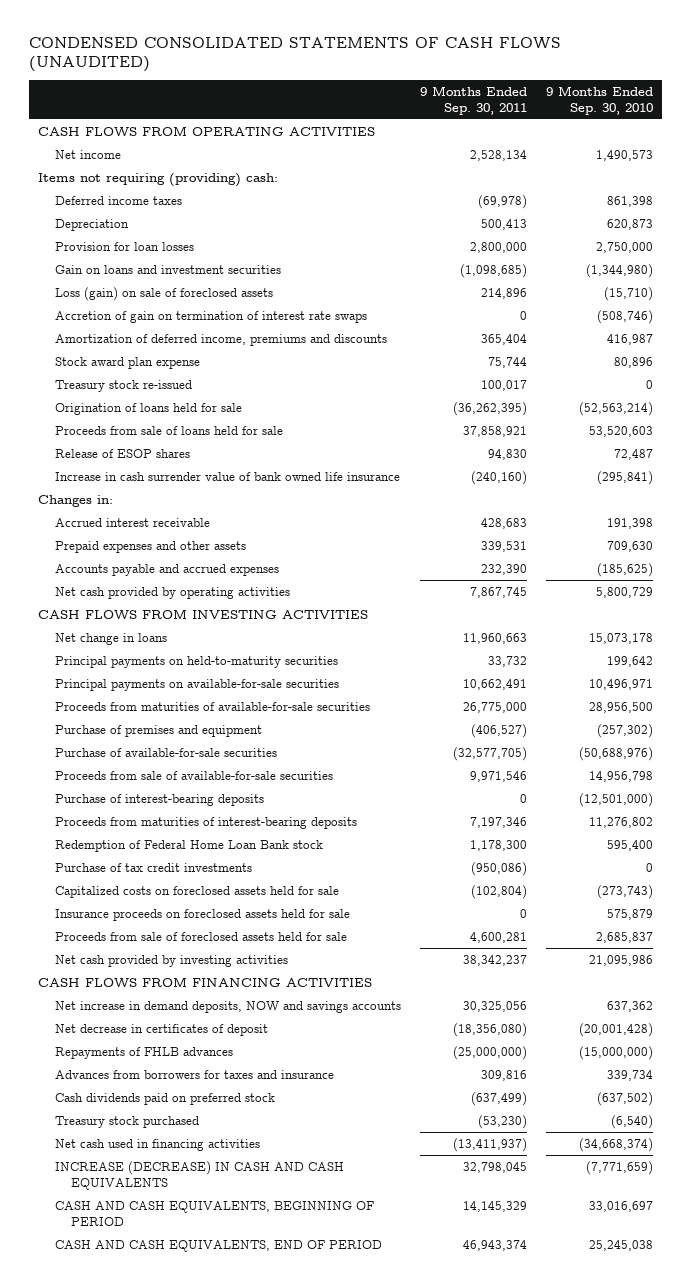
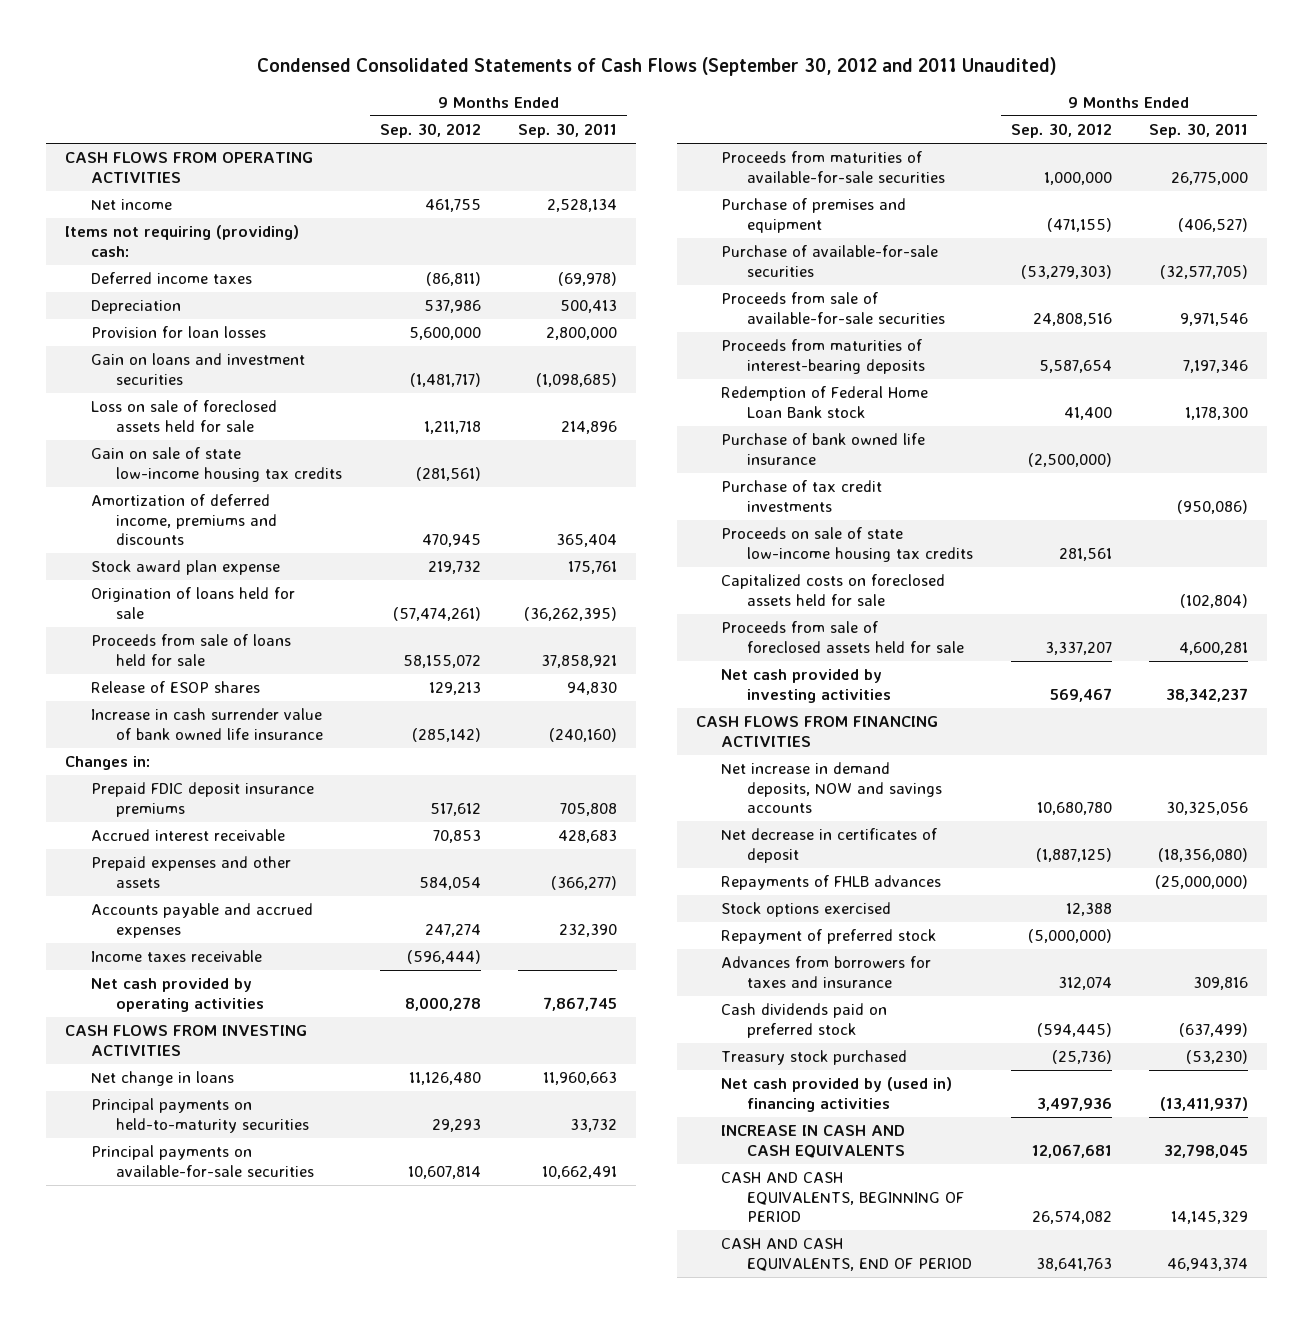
- CONDENSED CONSOLIDATED STATEMENTS OF CASH FLOWS (UNAUDITED)
+ Condensed Consolidated Statements of Cash Flows (September 30, 2012 and 2011 Unaudited)
- | 9 Months Ended Sep. 30, 2011 | 9 Months Ended Sep. 30, 2010
+ | 9 Months Ended Sep. 30, 2012 | 9 Months Ended Sep. 30, 2011
- Loss (gain) on sale of foreclosed assets | 214,896 | (15,710)
- Accretion of gain on termination of interest rate swaps | 0 | (508,746)
+ Loss on sale of foreclosed assets held for sale | 1,211,718 | 214,896
+ Gain on sale of state low-income housing tax credits | (281,561) |
- Stock award plan expense | 75,744 | 80,896
- Treasury stock re-issued | 100,017 | 0
+ Stock award plan expense | 219,732 | 175,761
+ Prepaid FDIC deposit insurance premiums | 517,612 | 705,808
- Prepaid expenses and other assets | 339,531 | 709,630
+ Prepaid expenses and other assets | 584,054 | (366,277)
+ Income taxes receivable | (596,444) |
- Purchase of interest-bearing deposits | 0 | (12,501,000)
+ Purchase of bank owned life insurance | (2,500,000) |
+ Proceeds on sale of state low-income housing tax credits | 281,561 |
- Insurance proceeds on foreclosed assets held for sale | 0 | 575,879
+ Stock options exercised | 12,388 |
+ Repayment of preferred stock | (5,000,000) |
- Net cash used in financing activities | (13,411,937) | (34,668,374)
- INCREASE (DECREASE) IN CASH AND CASH EQUIVALENTS | 32,798,045 | (7,771,659)
+ Net cash provided by (used in) financing activities | 3,497,936 | (13,411,937)
+ INCREASE IN CASH AND CASH EQUIVALENTS | 12,067,681 | 32,798,045

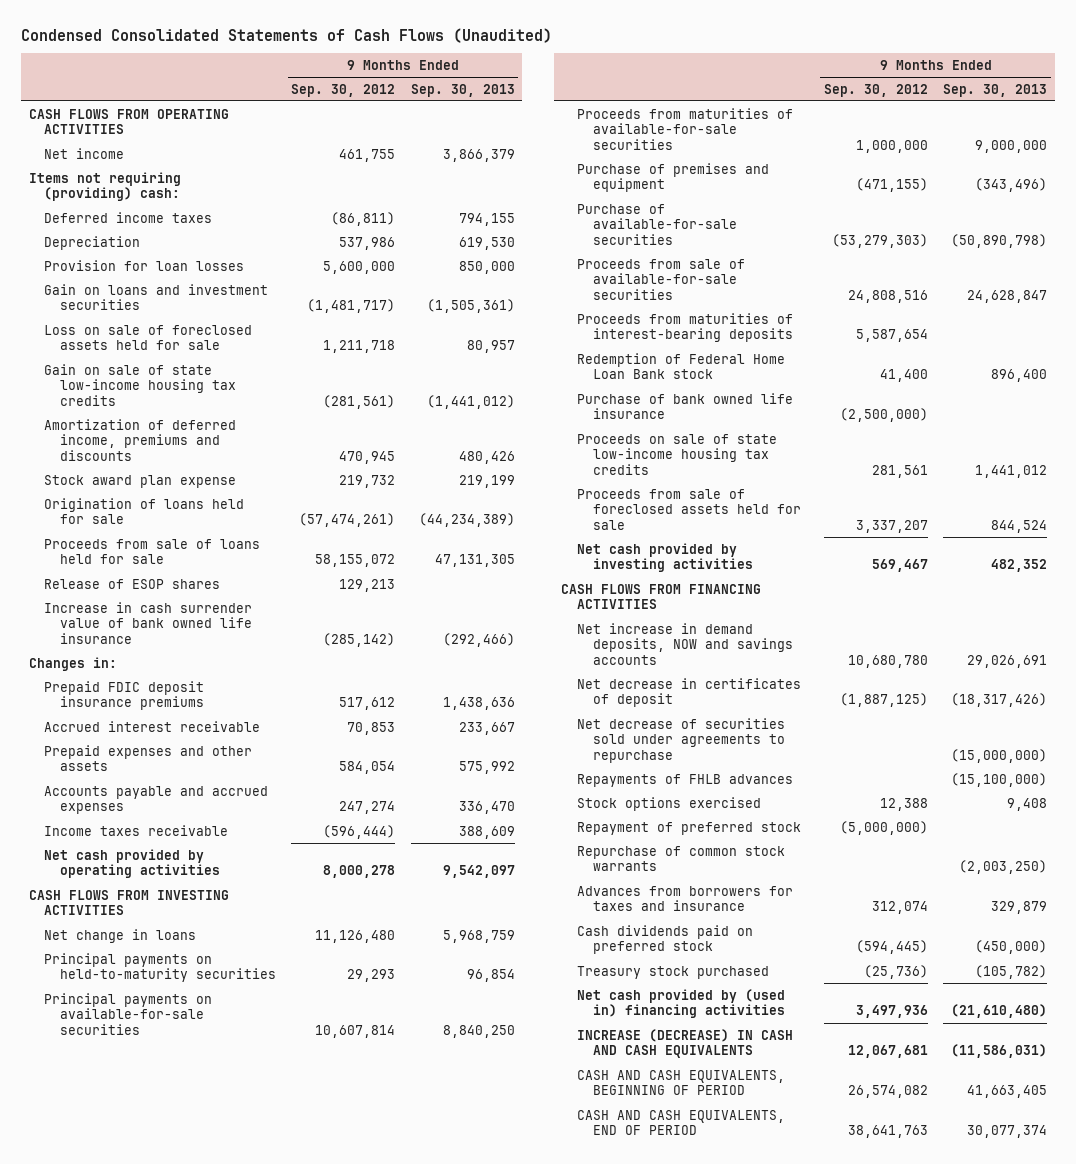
- Condensed Consolidated Statements of Cash Flows (September 30, 2012 and 2011 Unaudited)
+ Condensed Consolidated Statements of Cash Flows (Unaudited)
- | 9 Months Ended Sep. 30, 2012 | 9 Months Ended Sep. 30, 2011
+ | 9 Months Ended Sep. 30, 2012 | 9 Months Ended Sep. 30, 2013
- Purchase of tax credit investments | | (950,086)
- Capitalized costs on foreclosed assets held for sale | | (102,804)
+ Net decrease of securities sold under agreements to repurchase | | (15,000,000)
+ Repurchase of common stock warrants | | (2,003,250)
- INCREASE IN CASH AND CASH EQUIVALENTS | 12,067,681 | 32,798,045
+ INCREASE (DECREASE) IN CASH AND CASH EQUIVALENTS | 12,067,681 | (11,586,031)

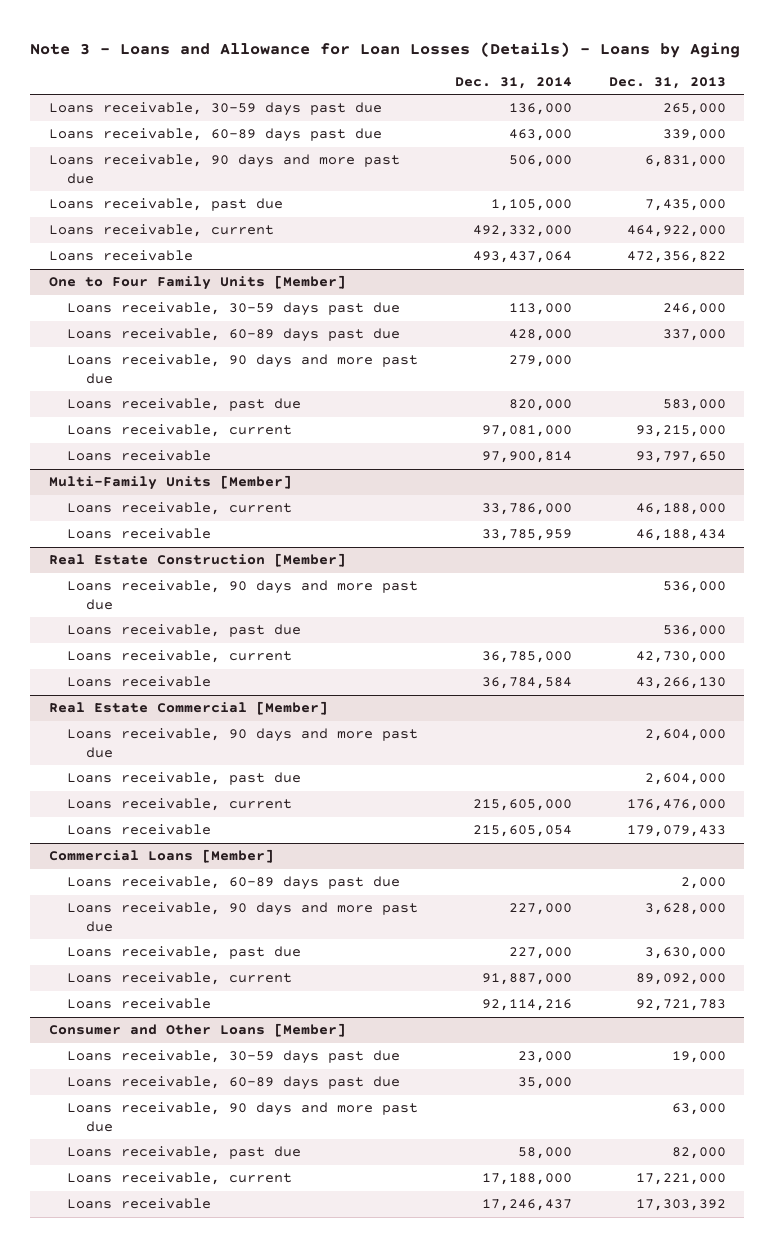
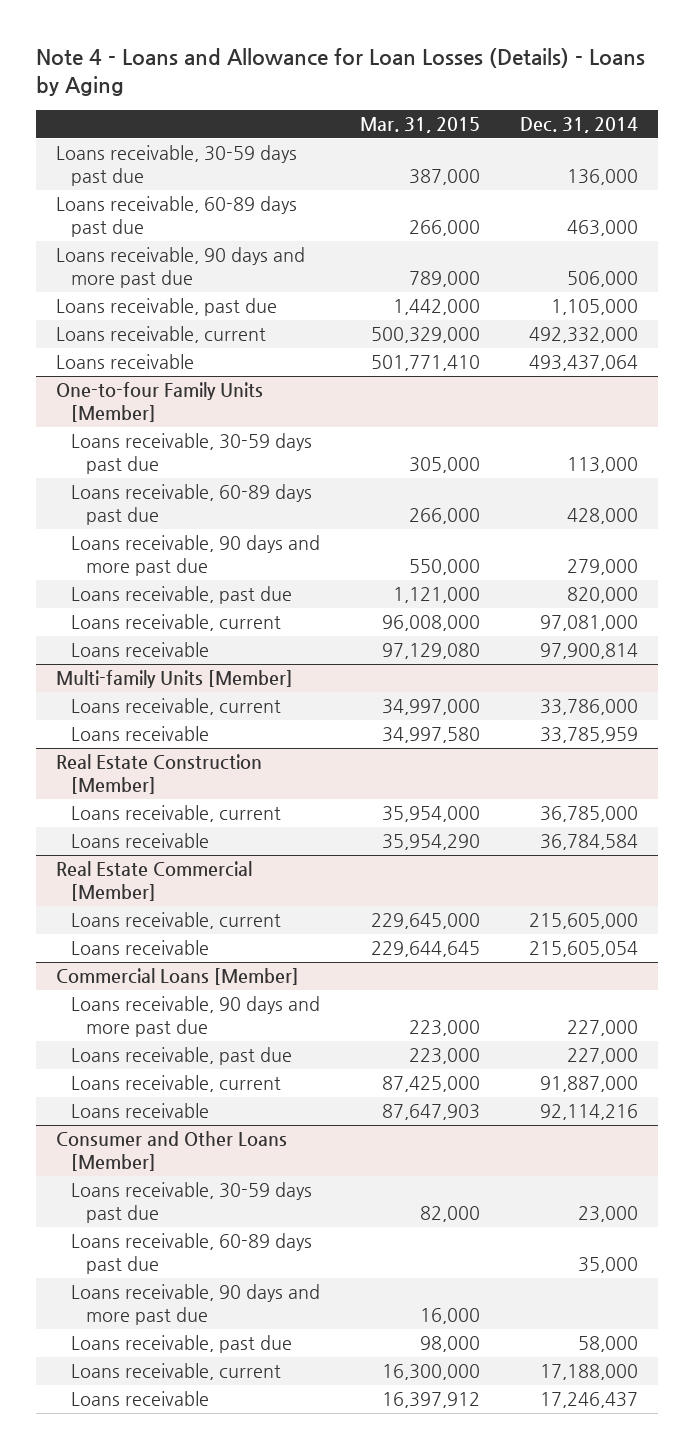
- Note 3 - Loans and Allowance for Loan Losses (Details) - Loans by Aging
+ Note 4 - Loans and Allowance for Loan Losses (Details) - Loans by Aging
- | Dec. 31, 2014 | Dec. 31, 2013
+ | Mar. 31, 2015 | Dec. 31, 2014
- One to Four Family Units [Member]
+ One-to-four Family Units [Member]
- Multi-Family Units [Member]
+ Multi-family Units [Member]
@ Real Estate Construction [Member]
- Loans receivable, 90 days and more past due | | 536,000
- Loans receivable, past due | | 536,000
@ Real Estate Commercial [Member]
- Loans receivable, 90 days and more past due | | 2,604,000
- Loans receivable, past due | | 2,604,000
@ Commercial Loans [Member]
- Loans receivable, 60-89 days past due | | 2,000

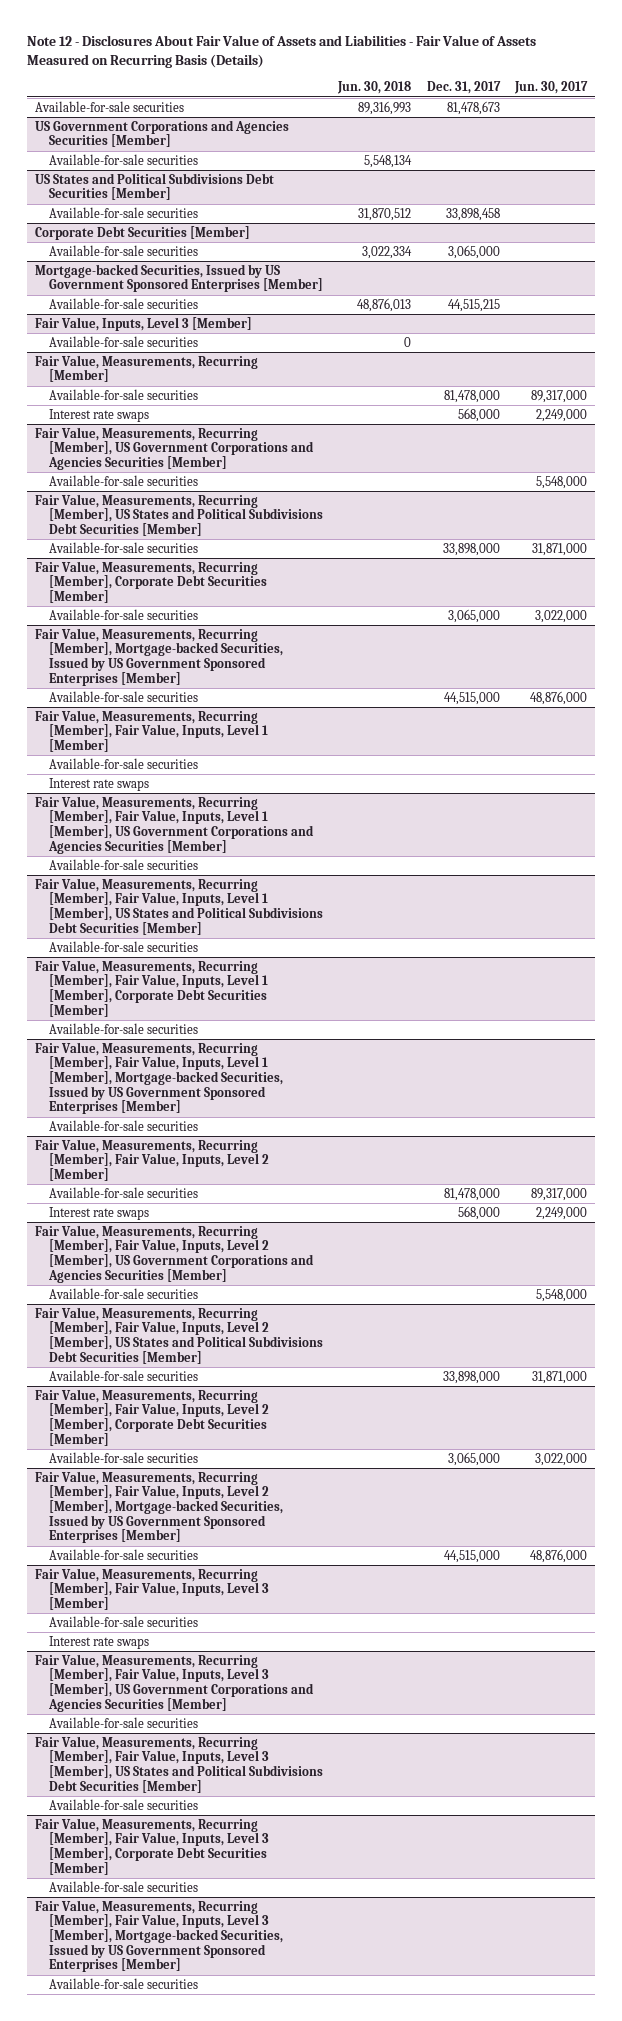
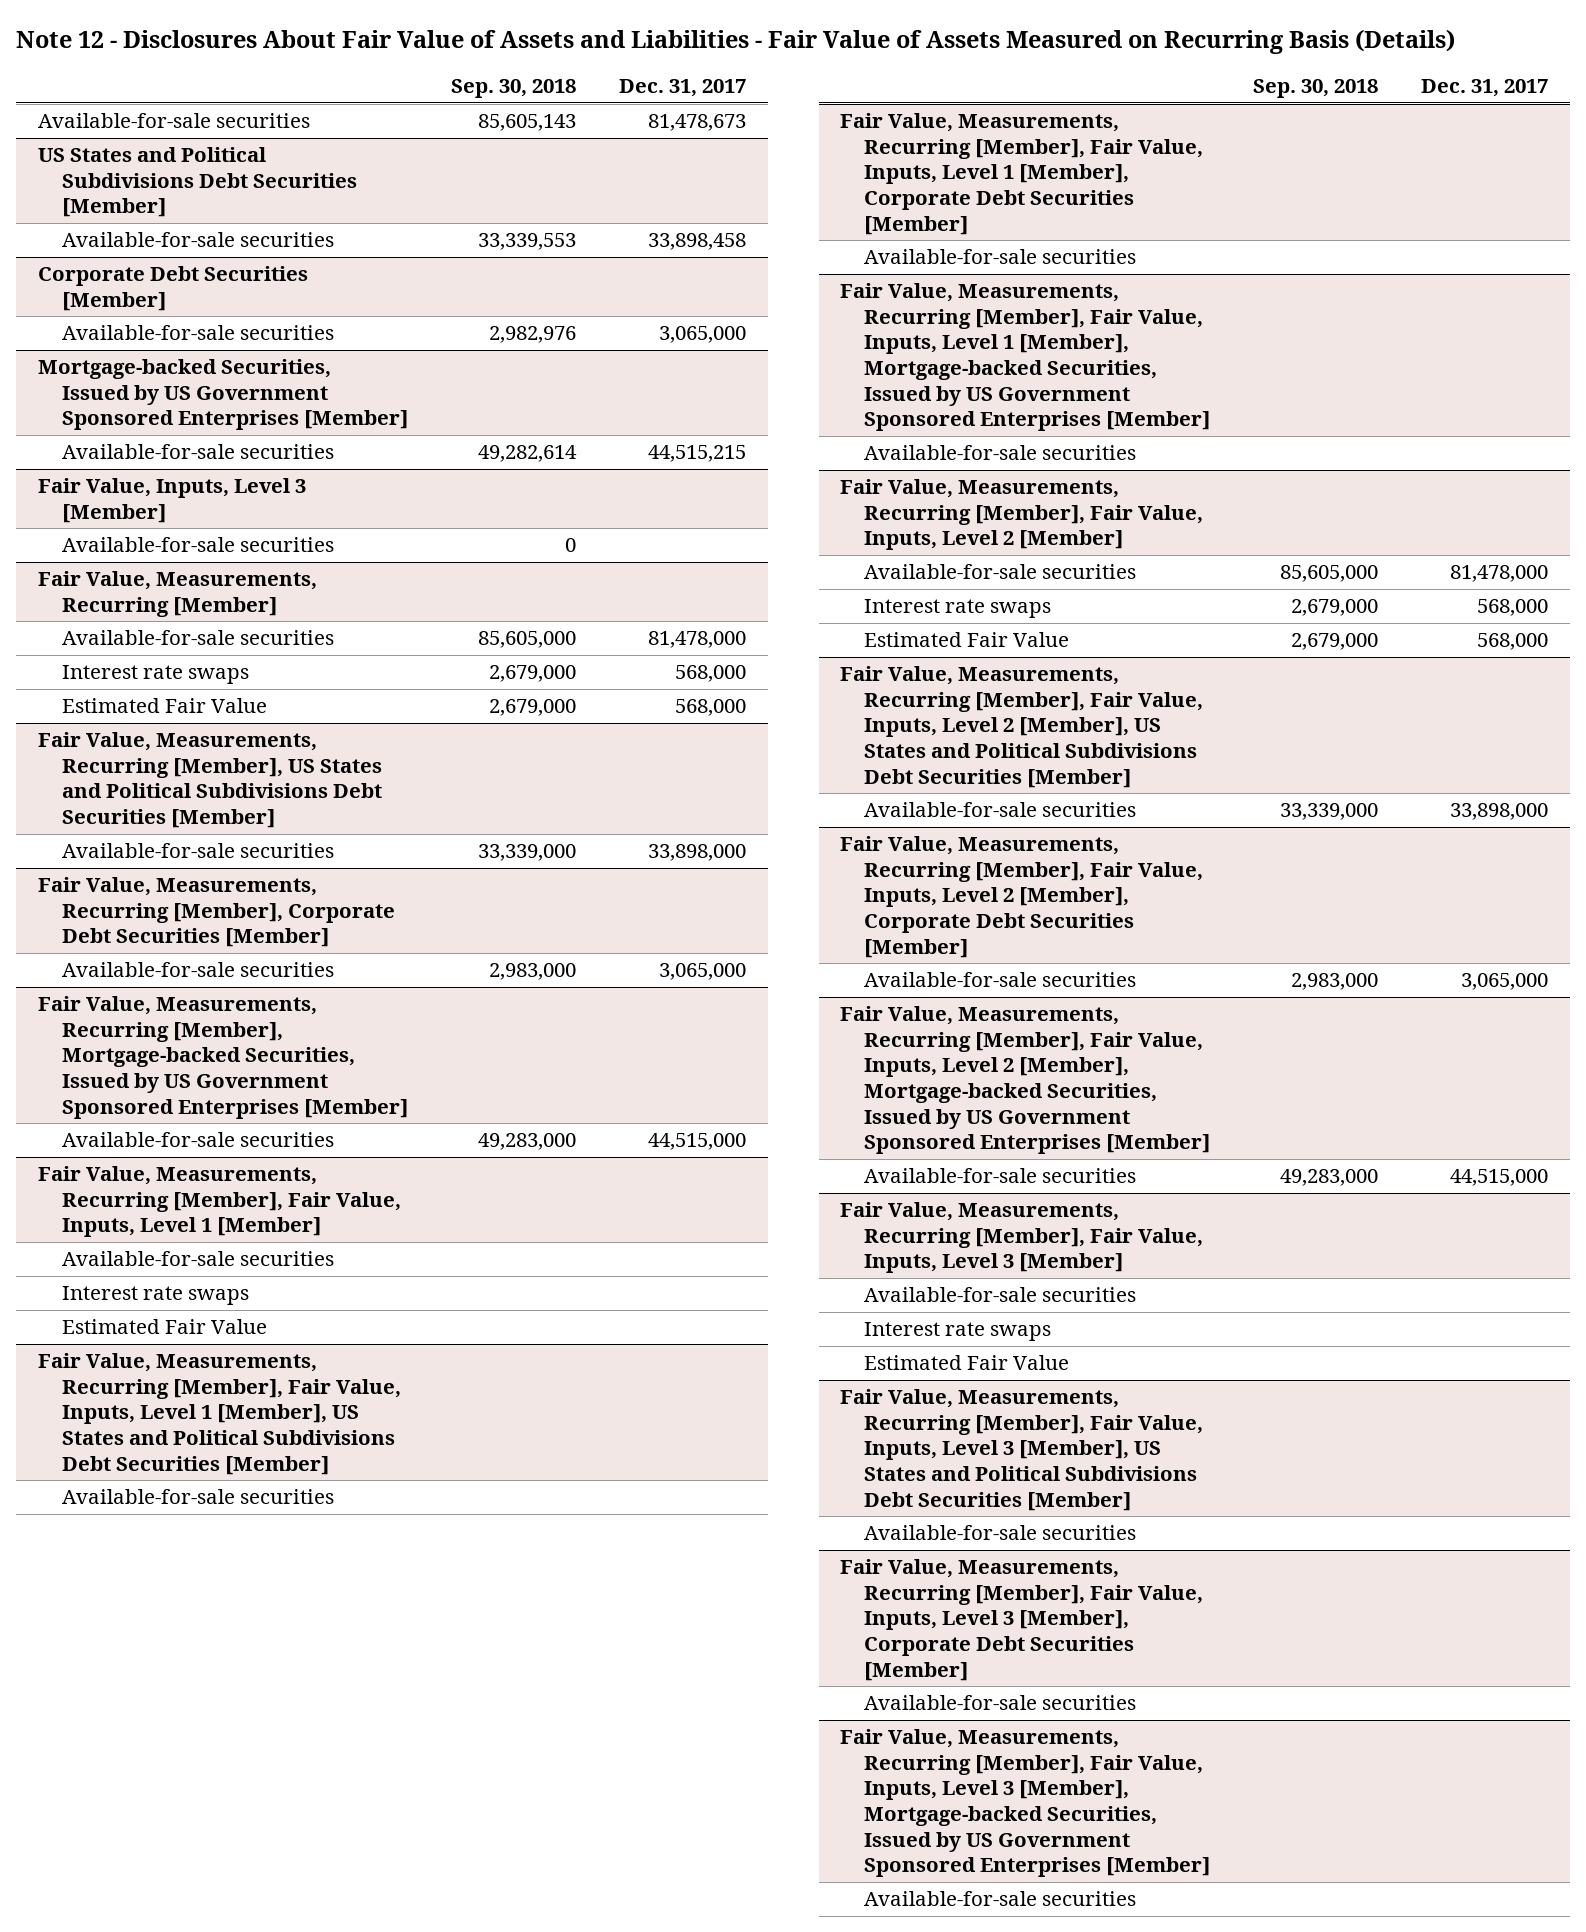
- | Jun. 30, 2018 | Dec. 31, 2017 | Jun. 30, 2017
+ | Sep. 30, 2018 | Dec. 31, 2017
- US Government Corporations and Agencies Securities [Member]
- Available-for-sale securities | 5,548,134 | |
- Fair Value, Measurements, Recurring [Member], US Government Corporations and Agencies Securities [Member]
- Available-for-sale securities | | | 5,548,000
@ Fair Value, Measurements, Recurring [Member]
+ Estimated Fair Value | 2,679,000 | 568,000
- Fair Value, Measurements, Recurring [Member], Fair Value, Inputs, Level 1 [Member], US Government Corporations and Agencies Securities [Member]
- Available-for-sale securities
@ Fair Value, Measurements, Recurring [Member], Fair Value, Inputs, Level 1 [Member]
+ Estimated Fair Value
- Fair Value, Measurements, Recurring [Member], Fair Value, Inputs, Level 2 [Member], US Government Corporations and Agencies Securities [Member]
- Available-for-sale securities | | | 5,548,000
@ Fair Value, Measurements, Recurring [Member], Fair Value, Inputs, Level 2 [Member]
+ Estimated Fair Value | 2,679,000 | 568,000
- Fair Value, Measurements, Recurring [Member], Fair Value, Inputs, Level 3 [Member], US Government Corporations and Agencies Securities [Member]
- Available-for-sale securities
@ Fair Value, Measurements, Recurring [Member], Fair Value, Inputs, Level 3 [Member]
+ Estimated Fair Value

